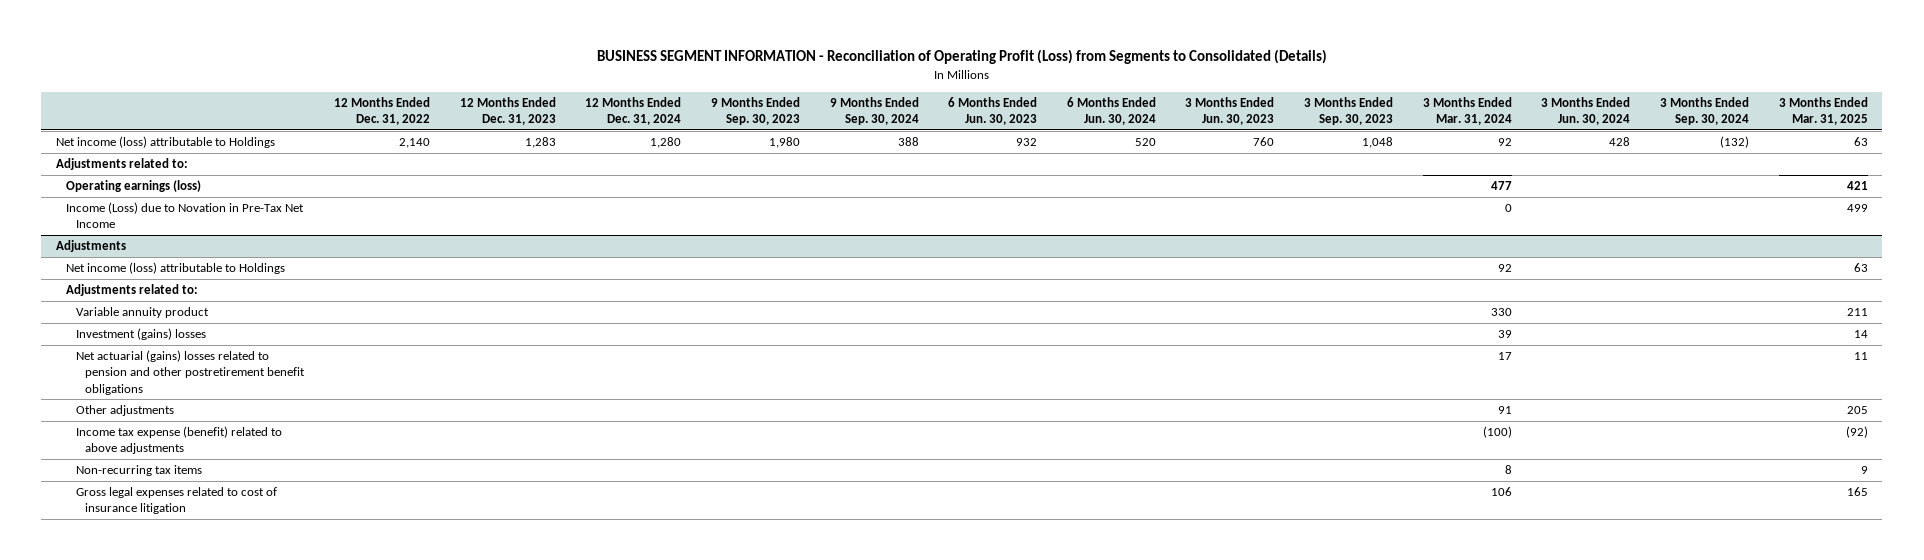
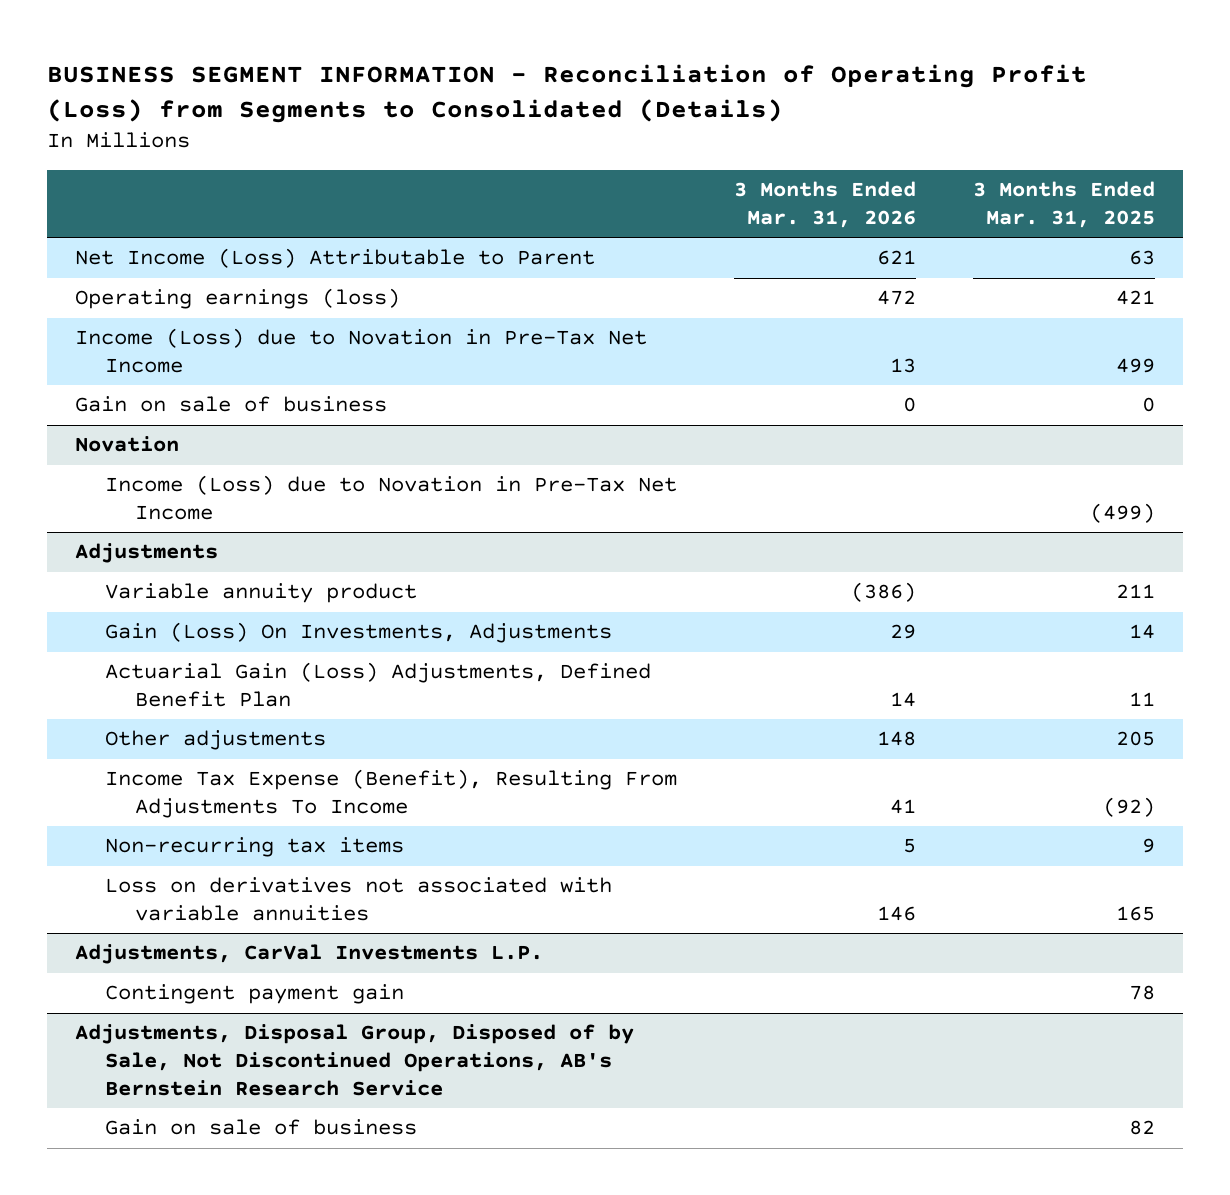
- | 12 Months Ended Dec. 31, 2022 | 12 Months Ended Dec. 31, 2023 | 12 Months Ended Dec. 31, 2024 | 9 Months Ended Sep. 30, 2023 | 9 Months Ended Sep. 30, 2024 | 6 Months Ended Jun. 30, 2023 | 6 Months Ended Jun. 30, 2024 | 3 Months Ended Jun. 30, 2023 | 3 Months Ended Sep. 30, 2023 | 3 Months Ended Mar. 31, 2024 | 3 Months Ended Jun. 30, 2024 | 3 Months Ended Sep. 30, 2024 | 3 Months Ended Mar. 31, 2025
+ | 3 Months Ended Mar. 31, 2026 | 3 Months Ended Mar. 31, 2025
- Net income (loss) attributable to Holdings | 2,140 | 1,283 | 1,280 | 1,980 | 388 | 932 | 520 | 760 | 1,048 | 92 | 428 | (132) | 63
- Adjustments related to:
+ Net Income (Loss) Attributable to Parent | 621 | 63
+ Gain on sale of business | 0 | 0
+ Novation
+ Income (Loss) due to Novation in Pre-Tax Net Income | | (499)
@ Adjustments
- Net income (loss) attributable to Holdings | | | | | | | | | | 92 | | | 63
- Adjustments related to:
- Investment (gains) losses | | | | | | | | | | 39 | | | 14
- Net actuarial (gains) losses related to pension and other postretirement benefit obligations | | | | | | | | | | 17 | | | 11
+ Gain (Loss) On Investments, Adjustments | 29 | 14
+ Actuarial Gain (Loss) Adjustments, Defined Benefit Plan | 14 | 11
- Income tax expense (benefit) related to above adjustments | | | | | | | | | | (100) | | | (92)
+ Income Tax Expense (Benefit), Resulting From Adjustments To Income | 41 | (92)
- Gross legal expenses related to cost of insurance litigation | | | | | | | | | | 106 | | | 165
+ Loss on derivatives not associated with variable annuities | 146 | 165
+ Adjustments, CarVal Investments L.P.
+ Contingent payment gain | | 78
+ Adjustments, Disposal Group, Disposed of by Sale, Not Discontinued Operations, AB's Bernstein Research Service
+ Gain on sale of business | | 82

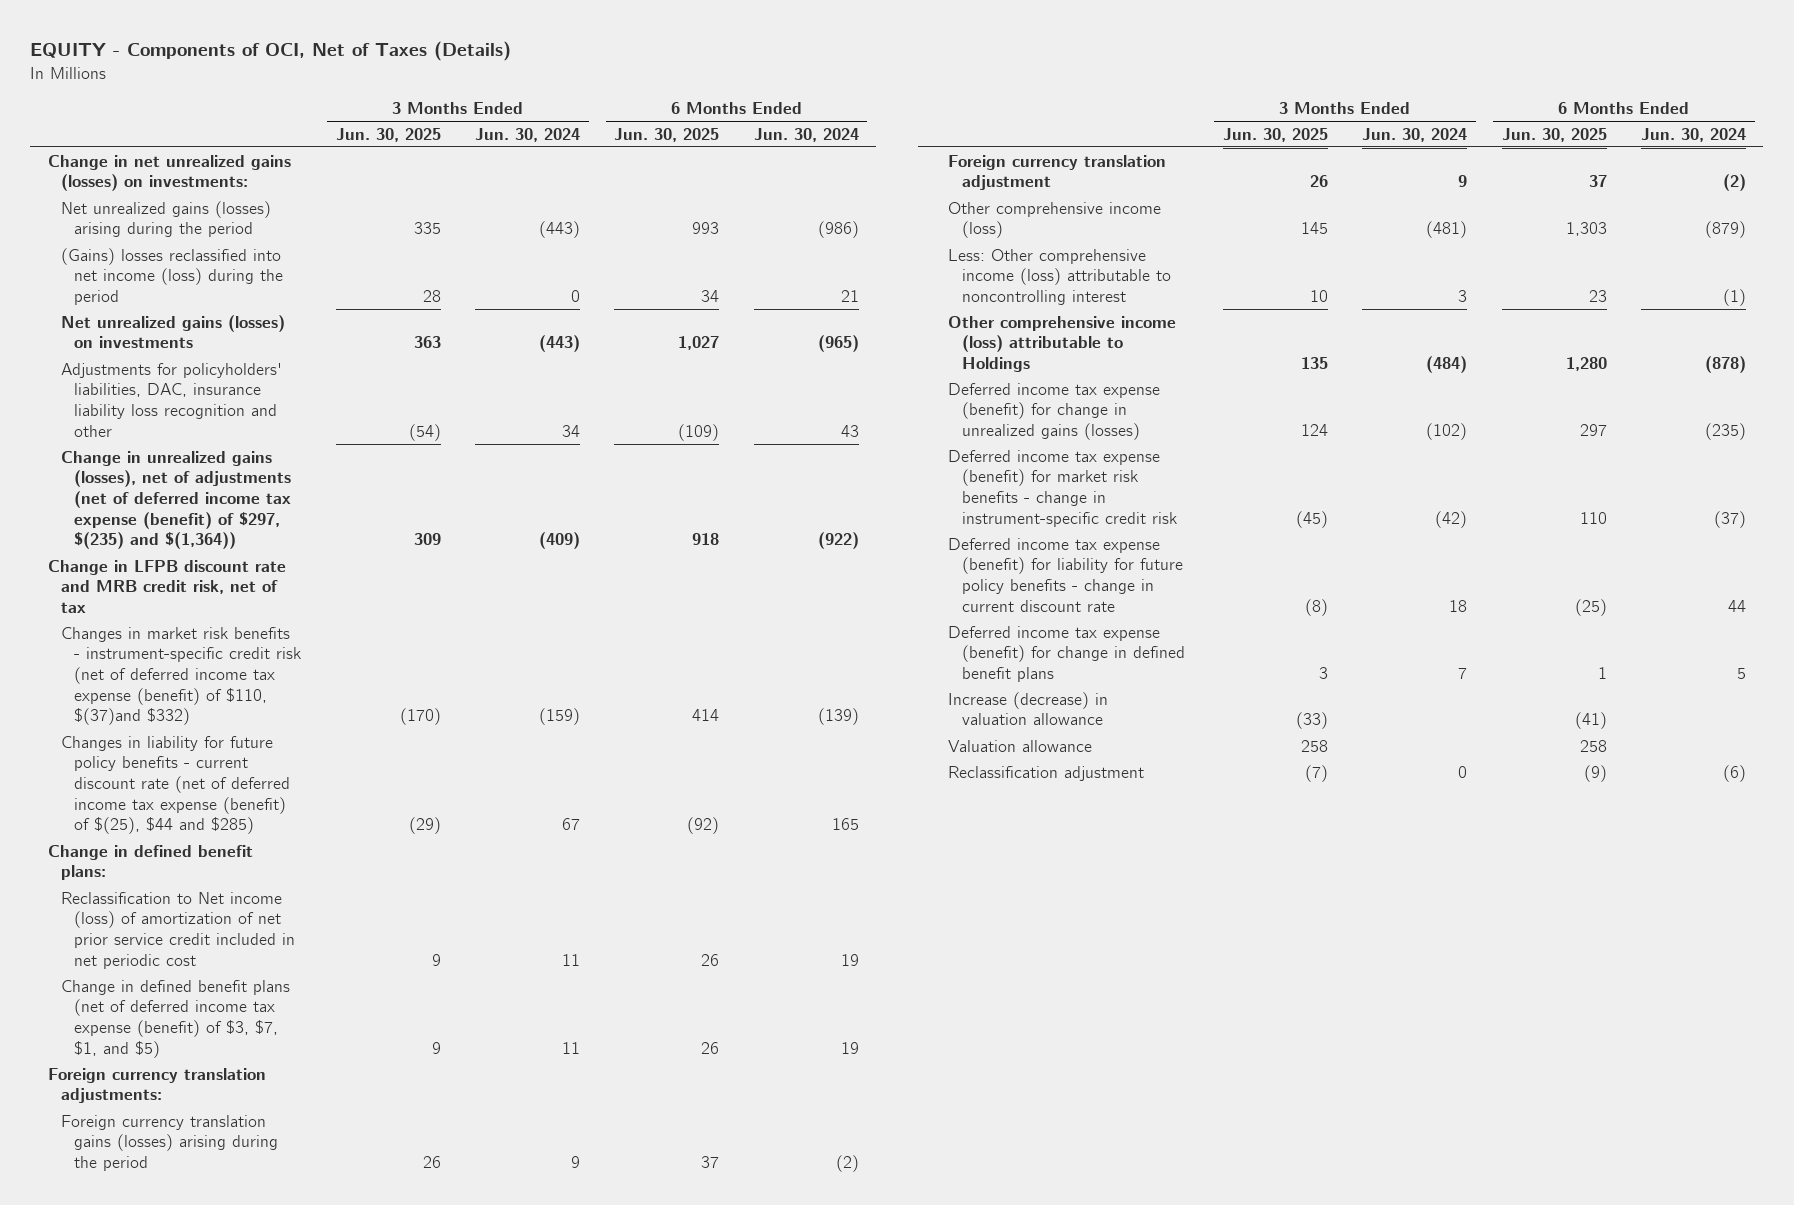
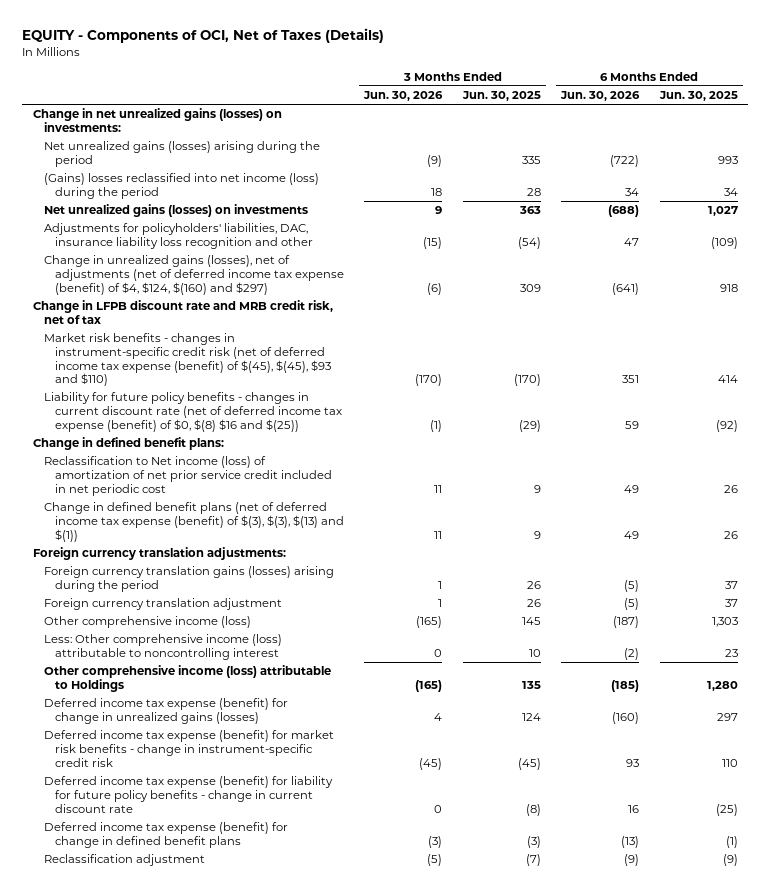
- | 3 Months Ended Jun. 30, 2025 | 3 Months Ended Jun. 30, 2024 | 6 Months Ended Jun. 30, 2025 | 6 Months Ended Jun. 30, 2024
+ | 3 Months Ended Jun. 30, 2026 | 3 Months Ended Jun. 30, 2025 | 6 Months Ended Jun. 30, 2026 | 6 Months Ended Jun. 30, 2025
- Change in unrealized gains (losses), net of adjustments (net of deferred income tax expense (benefit) of $297, $(235) and $(1,364)) | 309 | (409) | 918 | (922)
+ Change in unrealized gains (losses), net of adjustments (net of deferred income tax expense (benefit) of $4, $124, $(160) and $297) | (6) | 309 | (641) | 918
- Changes in market risk benefits - instrument-specific credit risk (net of deferred income tax expense (benefit) of $110, $(37)and $332) | (170) | (159) | 414 | (139)
- Changes in liability for future policy benefits - current discount rate (net of deferred income tax expense (benefit) of $(25), $44 and $285) | (29) | 67 | (92) | 165
+ Market risk benefits - changes in instrument-specific credit risk (net of deferred income tax expense (benefit) of $(45), $(45), $93 and $110) | (170) | (170) | 351 | 414
+ Liability for future policy benefits - changes in current discount rate (net of deferred income tax expense (benefit) of $0, $(8) $16 and $(25)) | (1) | (29) | 59 | (92)
- Change in defined benefit plans (net of deferred income tax expense (benefit) of $3, $7, $1, and $5) | 9 | 11 | 26 | 19
+ Change in defined benefit plans (net of deferred income tax expense (benefit) of $(3), $(3), $(13) and $(1)) | 11 | 9 | 49 | 26
- Deferred income tax expense (benefit) for change in defined benefit plans | 3 | 7 | 1 | 5
- Increase (decrease) in valuation allowance | (33) | | (41) |
- Valuation allowance | 258 | | 258 |
+ Deferred income tax expense (benefit) for change in defined benefit plans | (3) | (3) | (13) | (1)

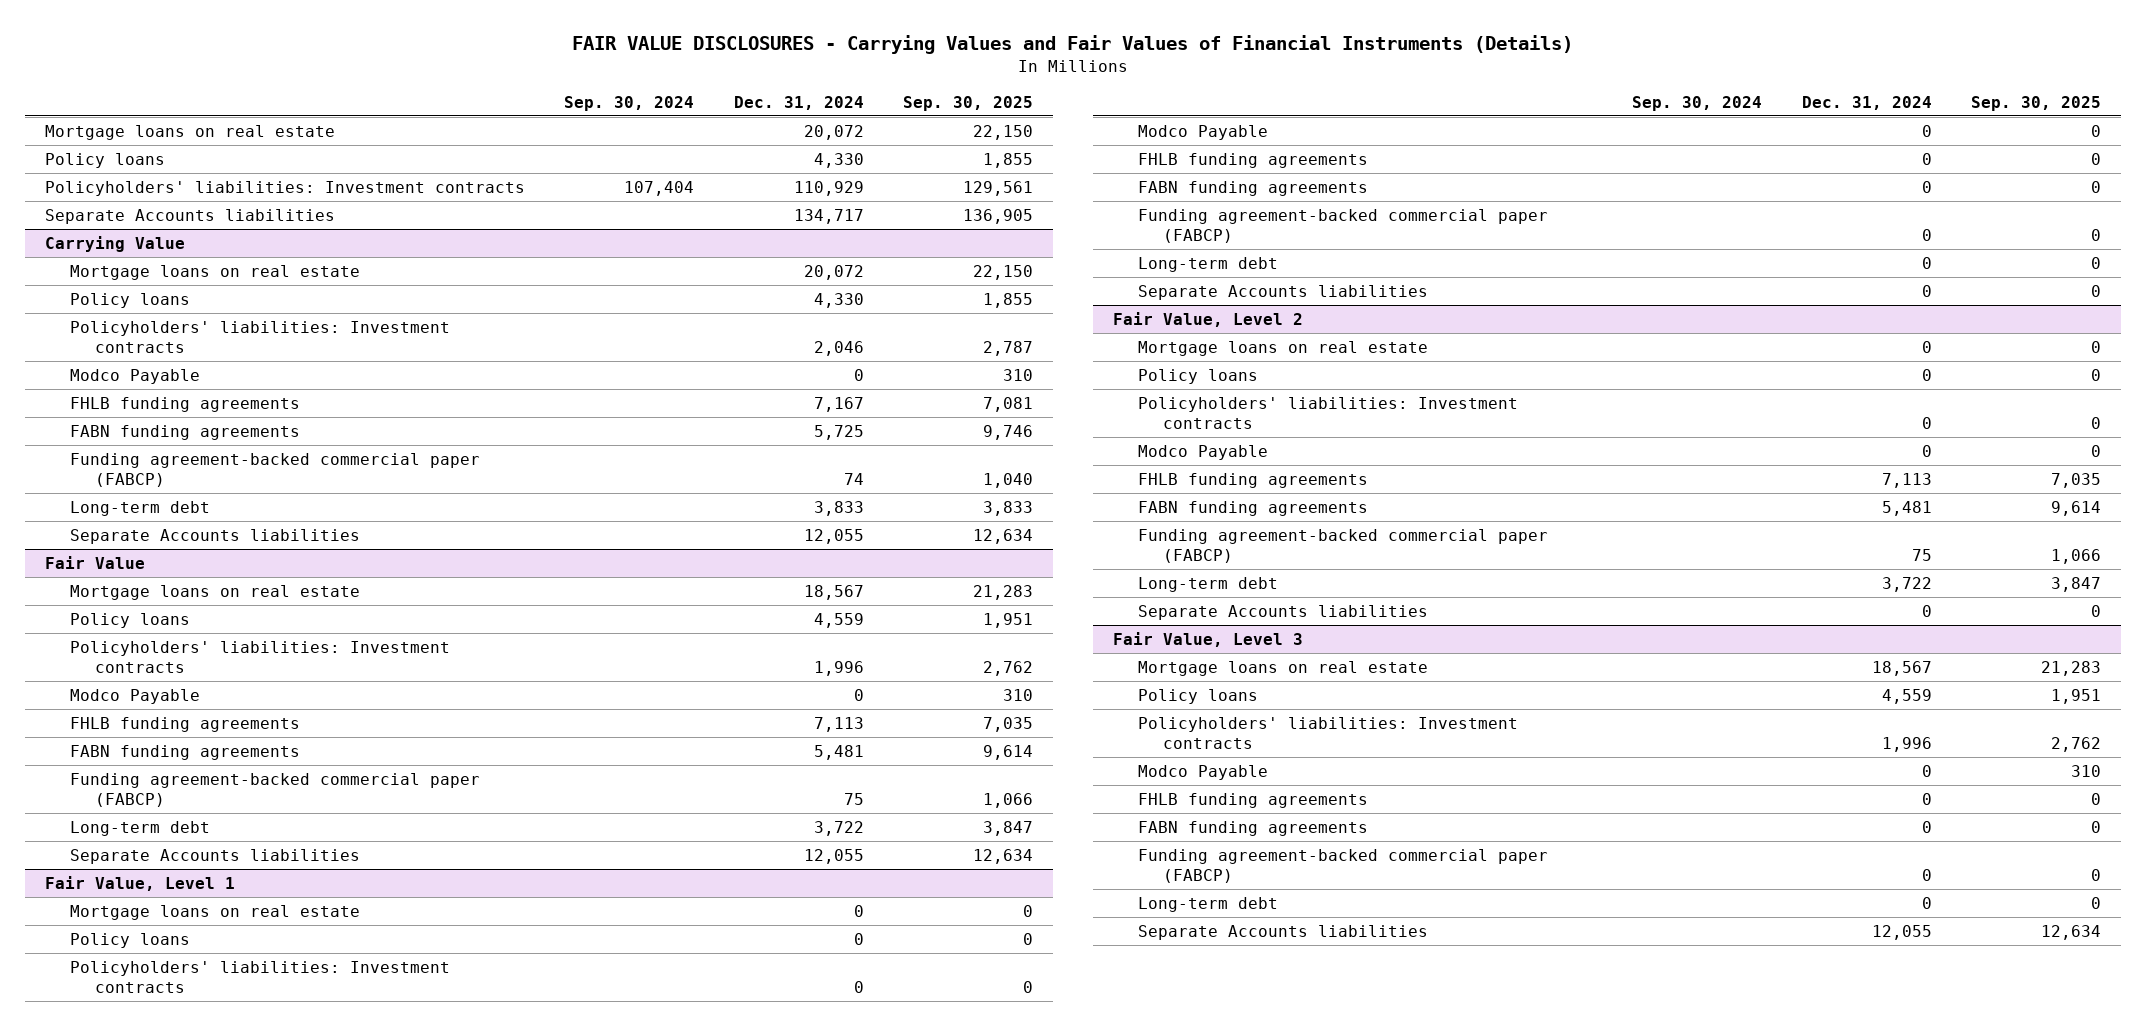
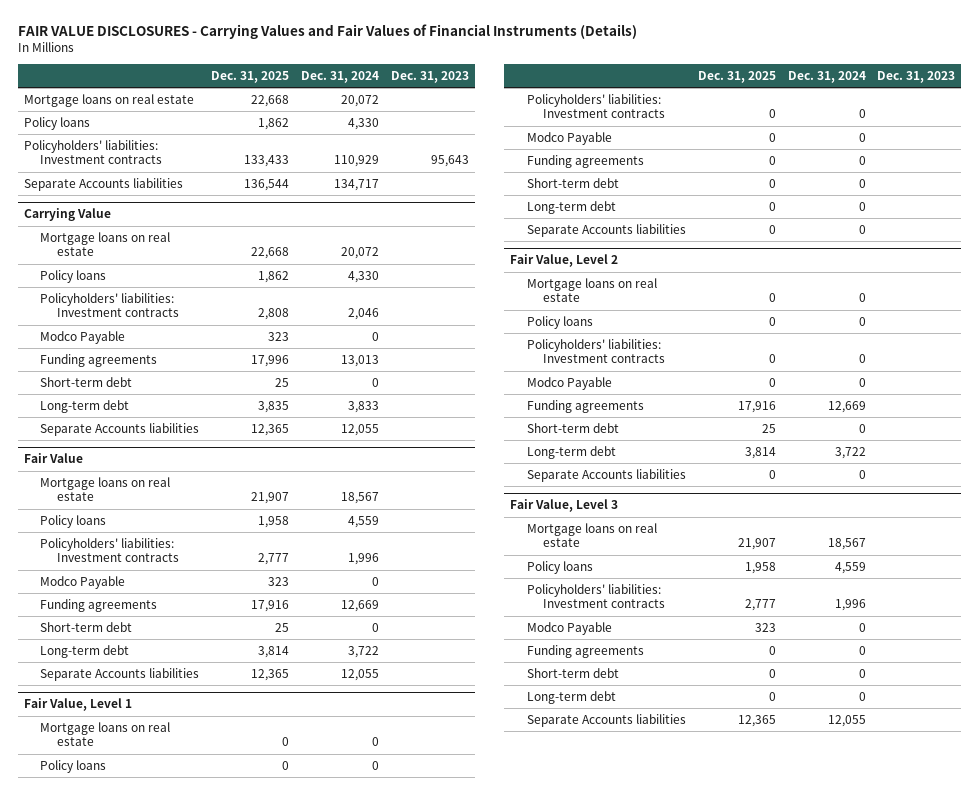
- | Sep. 30, 2024 | Dec. 31, 2024 | Sep. 30, 2025
+ | Dec. 31, 2025 | Dec. 31, 2024 | Dec. 31, 2023
@ Carrying Value
- FHLB funding agreements | | 7,167 | 7,081
- FABN funding agreements | | 5,725 | 9,746
- Funding agreement-backed commercial paper (FABCP) | | 74 | 1,040
+ Funding agreements | 17,996 | 13,013 |
+ Short-term debt | 25 | 0 |
@ Fair Value
- FHLB funding agreements | | 7,113 | 7,035
- FABN funding agreements | | 5,481 | 9,614
- Funding agreement-backed commercial paper (FABCP) | | 75 | 1,066
+ Funding agreements | 17,916 | 12,669 |
+ Short-term debt | 25 | 0 |
@ Fair Value, Level 1
- FHLB funding agreements | | 0 | 0
- FABN funding agreements | | 0 | 0
- Funding agreement-backed commercial paper (FABCP) | | 0 | 0
+ Funding agreements | 0 | 0 |
+ Short-term debt | 0 | 0 |
@ Fair Value, Level 2
- FHLB funding agreements | | 7,113 | 7,035
- FABN funding agreements | | 5,481 | 9,614
- Funding agreement-backed commercial paper (FABCP) | | 75 | 1,066
+ Funding agreements | 17,916 | 12,669 |
+ Short-term debt | 25 | 0 |
@ Fair Value, Level 3
- FHLB funding agreements | | 0 | 0
- FABN funding agreements | | 0 | 0
- Funding agreement-backed commercial paper (FABCP) | | 0 | 0
+ Funding agreements | 0 | 0 |
+ Short-term debt | 0 | 0 |

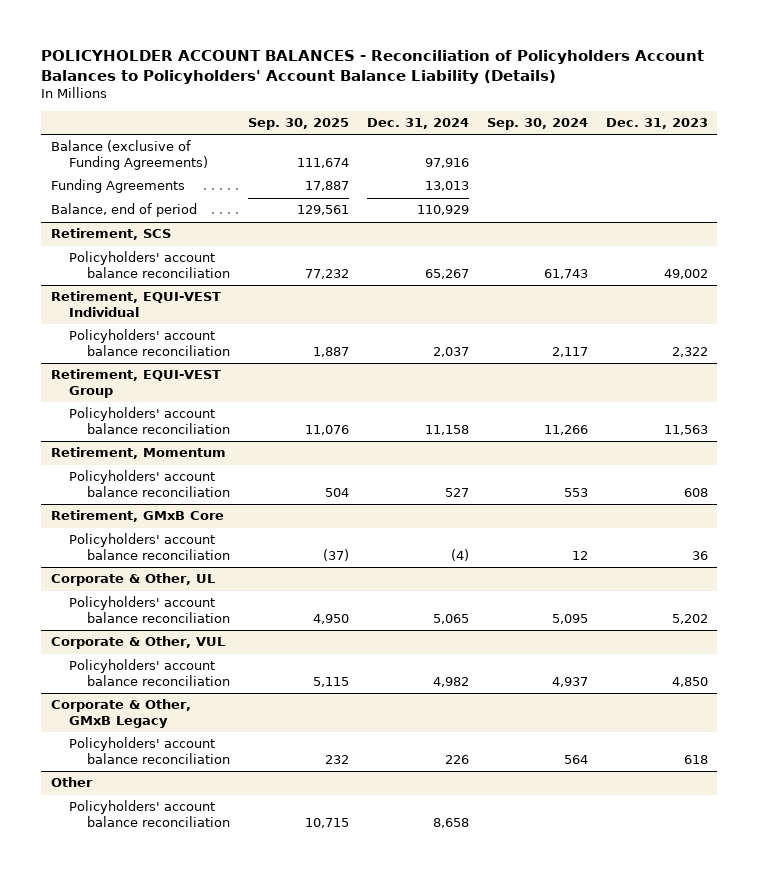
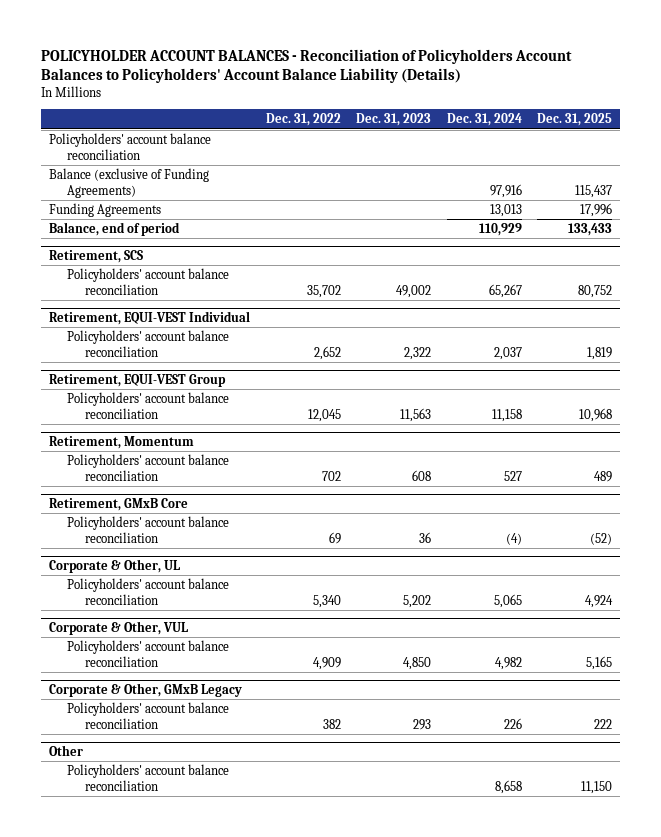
- | Sep. 30, 2025 | Dec. 31, 2024 | Sep. 30, 2024 | Dec. 31, 2023
+ | Dec. 31, 2022 | Dec. 31, 2023 | Dec. 31, 2024 | Dec. 31, 2025
+ Policyholders' account balance reconciliation
@ Corporate & Other, GMxB Legacy
- Policyholders' account balance reconciliation | 232 | 226 | 564 | 618
+ Policyholders' account balance reconciliation | 382 | 293 | 226 | 222

